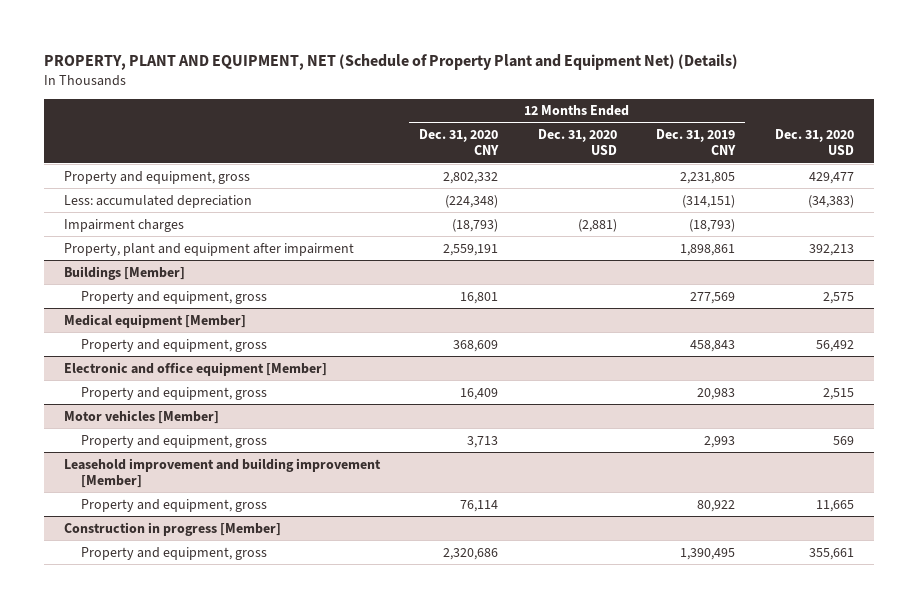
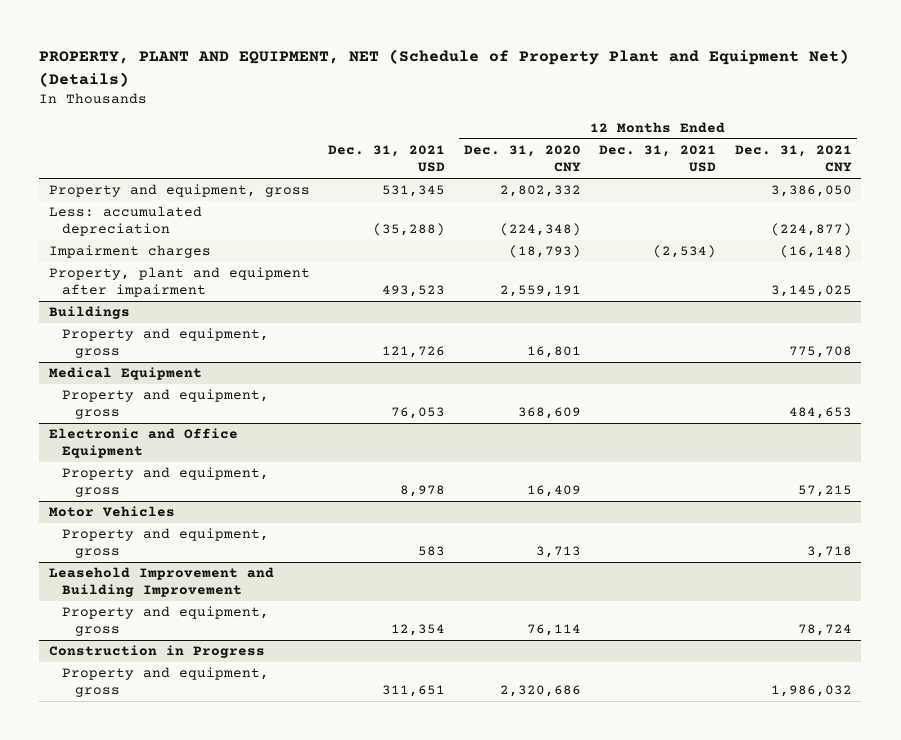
- | 12 Months Ended Dec. 31, 2020 CNY | 12 Months Ended Dec. 31, 2020 USD | 12 Months Ended Dec. 31, 2019 CNY | Dec. 31, 2020 USD
+ | Dec. 31, 2021 USD | 12 Months Ended Dec. 31, 2020 CNY | 12 Months Ended Dec. 31, 2021 USD | 12 Months Ended Dec. 31, 2021 CNY
- Buildings [Member]
+ Buildings
- Medical equipment [Member]
+ Medical Equipment
- Electronic and office equipment [Member]
+ Electronic and Office Equipment
- Motor vehicles [Member]
+ Motor Vehicles
- Leasehold improvement and building improvement [Member]
+ Leasehold Improvement and Building Improvement
- Construction in progress [Member]
+ Construction in Progress

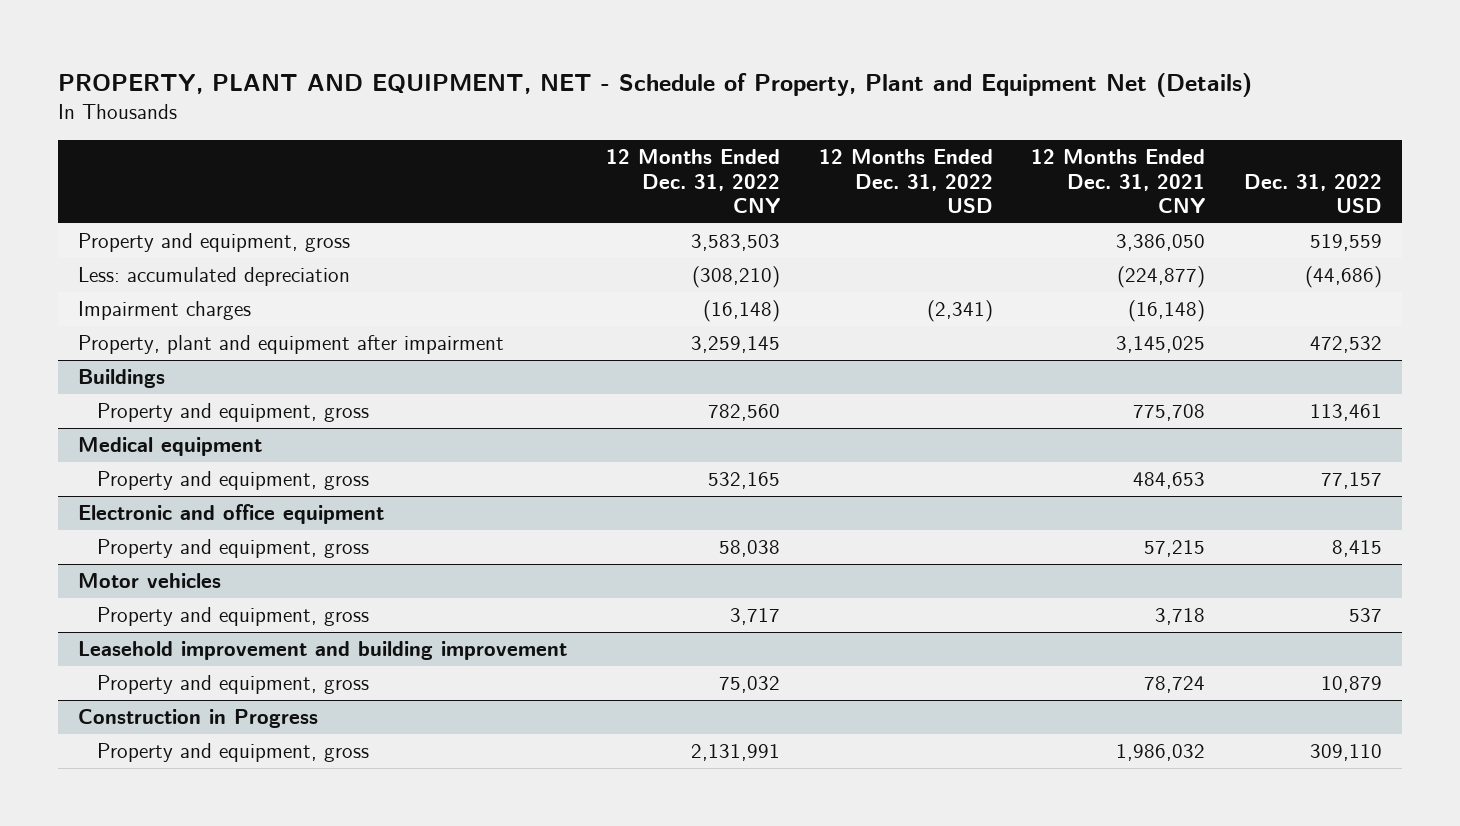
- PROPERTY, PLANT AND EQUIPMENT, NET (Schedule of Property Plant and Equipment Net) (Details)
+ PROPERTY, PLANT AND EQUIPMENT, NET - Schedule of Property, Plant and Equipment Net (Details)
- | Dec. 31, 2021 USD | 12 Months Ended Dec. 31, 2020 CNY | 12 Months Ended Dec. 31, 2021 USD | 12 Months Ended Dec. 31, 2021 CNY
+ | 12 Months Ended Dec. 31, 2022 CNY | 12 Months Ended Dec. 31, 2022 USD | 12 Months Ended Dec. 31, 2021 CNY | Dec. 31, 2022 USD
- Medical Equipment
+ Medical equipment
- Electronic and Office Equipment
+ Electronic and office equipment
- Motor Vehicles
+ Motor vehicles
- Leasehold Improvement and Building Improvement
+ Leasehold improvement and building improvement

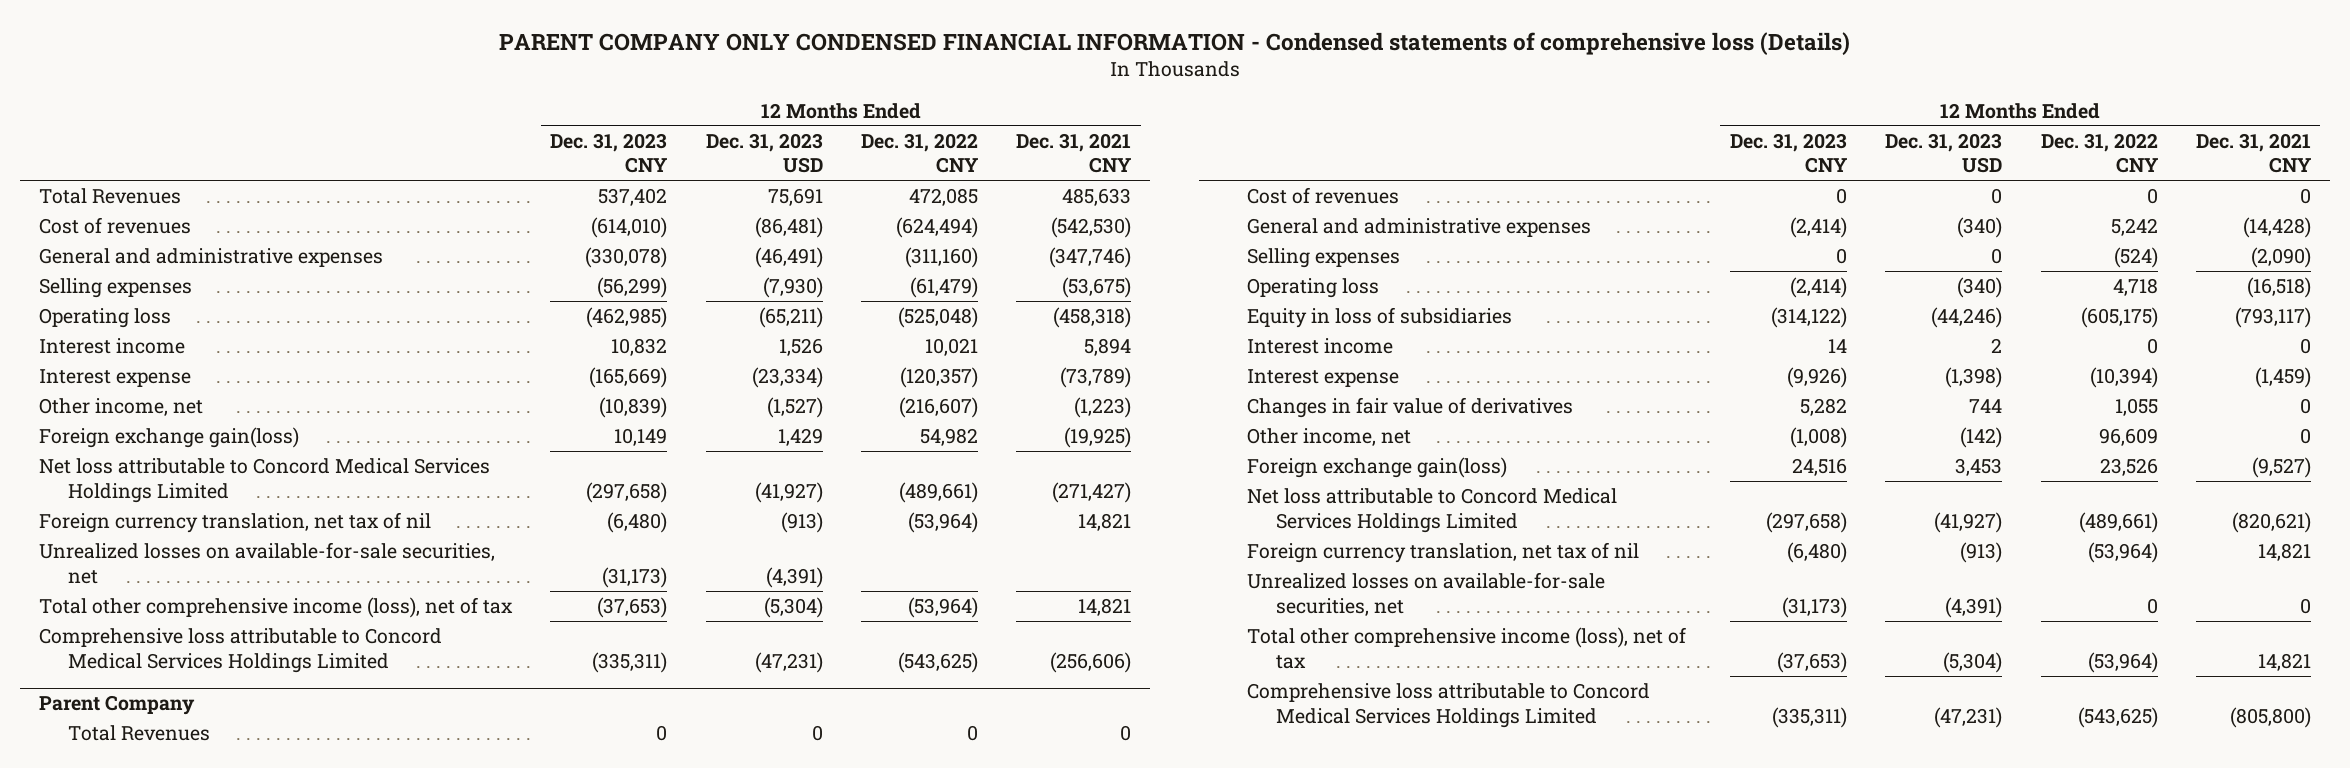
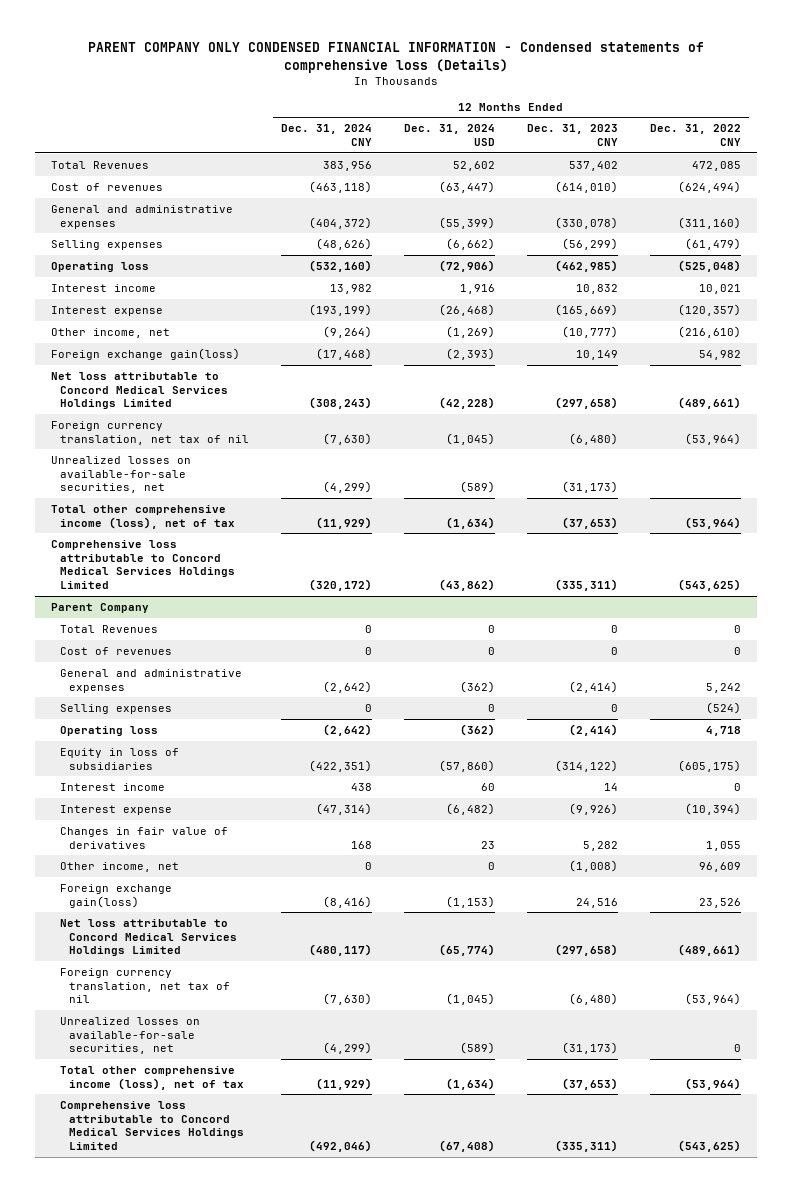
- | 12 Months Ended Dec. 31, 2023 CNY | 12 Months Ended Dec. 31, 2023 USD | 12 Months Ended Dec. 31, 2022 CNY | 12 Months Ended Dec. 31, 2021 CNY
+ | 12 Months Ended Dec. 31, 2024 CNY | 12 Months Ended Dec. 31, 2024 USD | 12 Months Ended Dec. 31, 2023 CNY | 12 Months Ended Dec. 31, 2022 CNY
- Other income, net | (10,839) | (1,527) | (216,607) | (1,223)
+ Other income, net | (9,264) | (1,269) | (10,777) | (216,610)

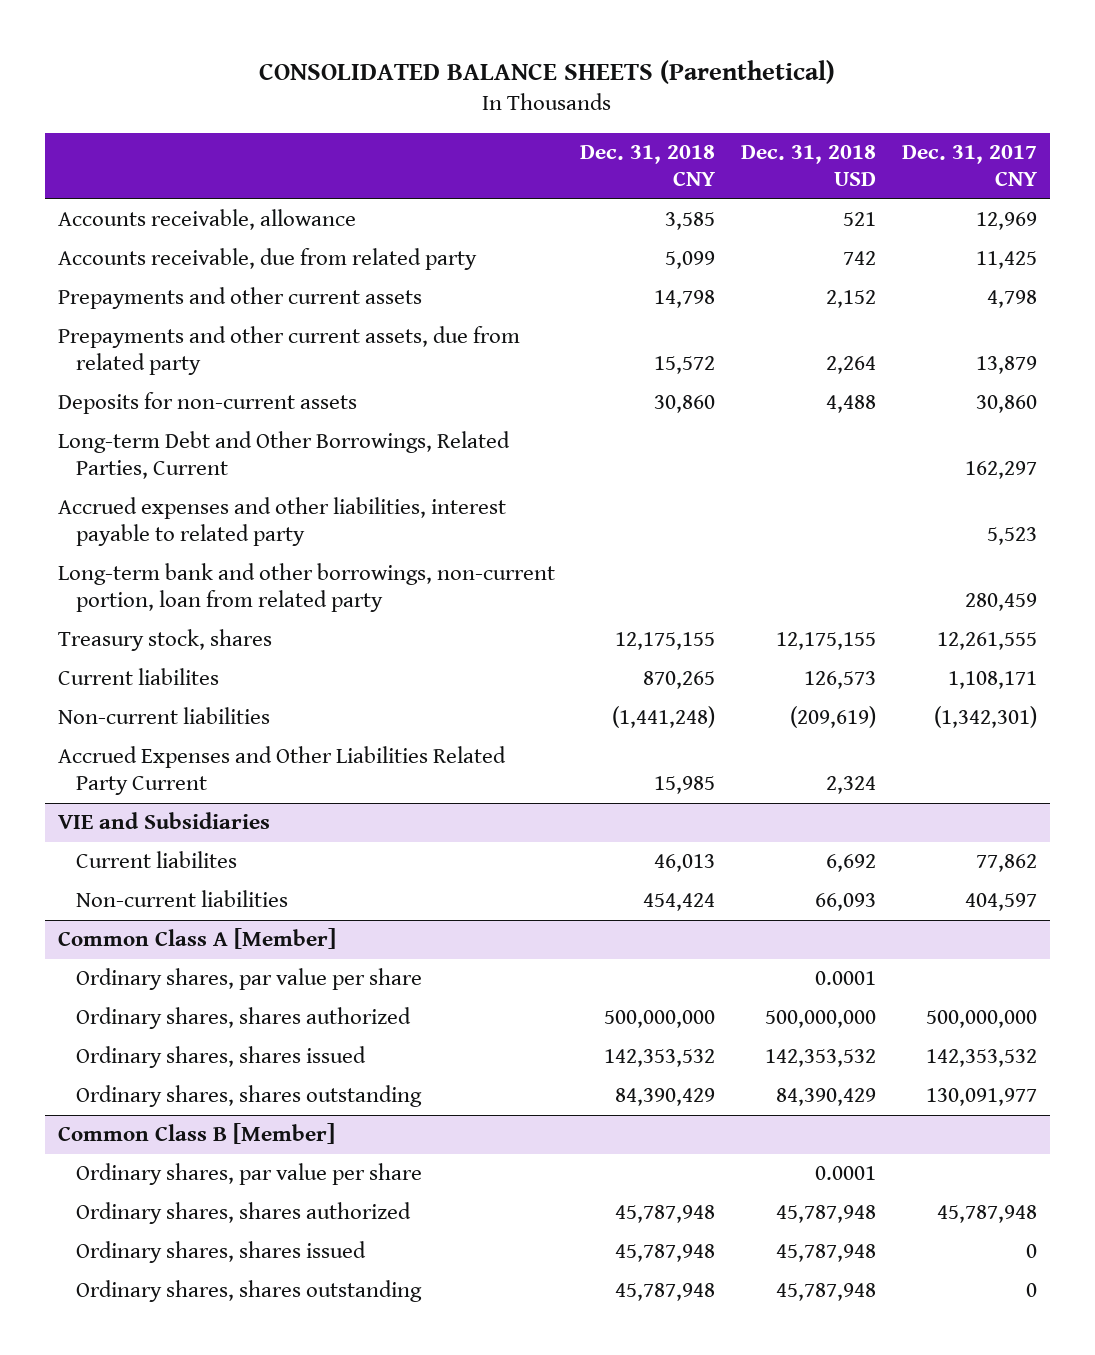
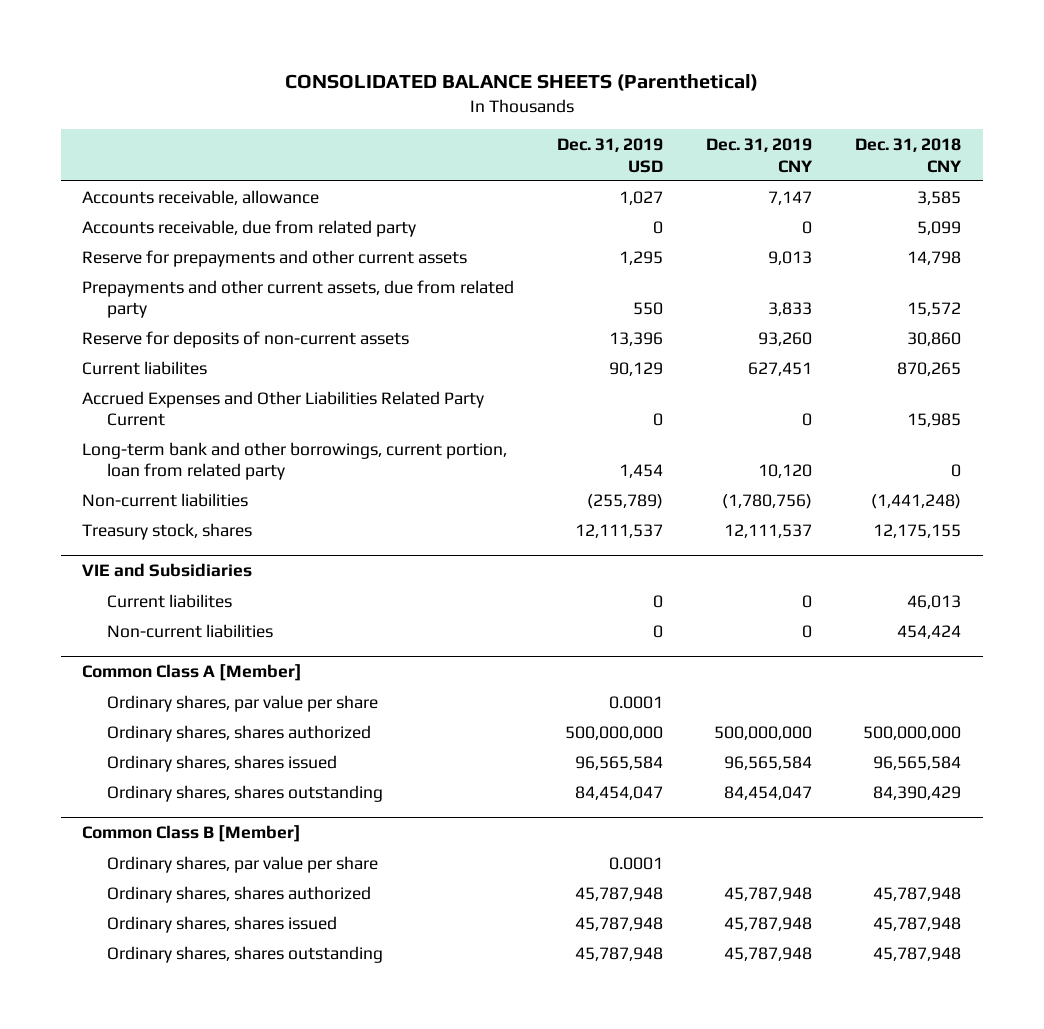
- | Dec. 31, 2018 CNY | Dec. 31, 2018 USD | Dec. 31, 2017 CNY
+ | Dec. 31, 2019 USD | Dec. 31, 2019 CNY | Dec. 31, 2018 CNY
- Prepayments and other current assets | 14,798 | 2,152 | 4,798
+ Reserve for prepayments and other current assets | 1,295 | 9,013 | 14,798
- Deposits for non-current assets | 30,860 | 4,488 | 30,860
- Long-term Debt and Other Borrowings, Related Parties, Current | | | 162,297
- Accrued expenses and other liabilities, interest payable to related party | | | 5,523
- Long-term bank and other borrowings, non-current portion, loan from related party | | | 280,459
+ Reserve for deposits of non-current assets | 13,396 | 93,260 | 30,860
+ Long-term bank and other borrowings, current portion, loan from related party | 1,454 | 10,120 | 0
moved down: Non-current liabilities | (255,789) | (1,780,756) | (1,441,248)
moved down: Treasury stock, shares | 12,111,537 | 12,111,537 | 12,175,155
@ Common Class A [Member]
- Ordinary shares, shares issued | 142,353,532 | 142,353,532 | 142,353,532
+ Ordinary shares, shares issued | 96,565,584 | 96,565,584 | 96,565,584

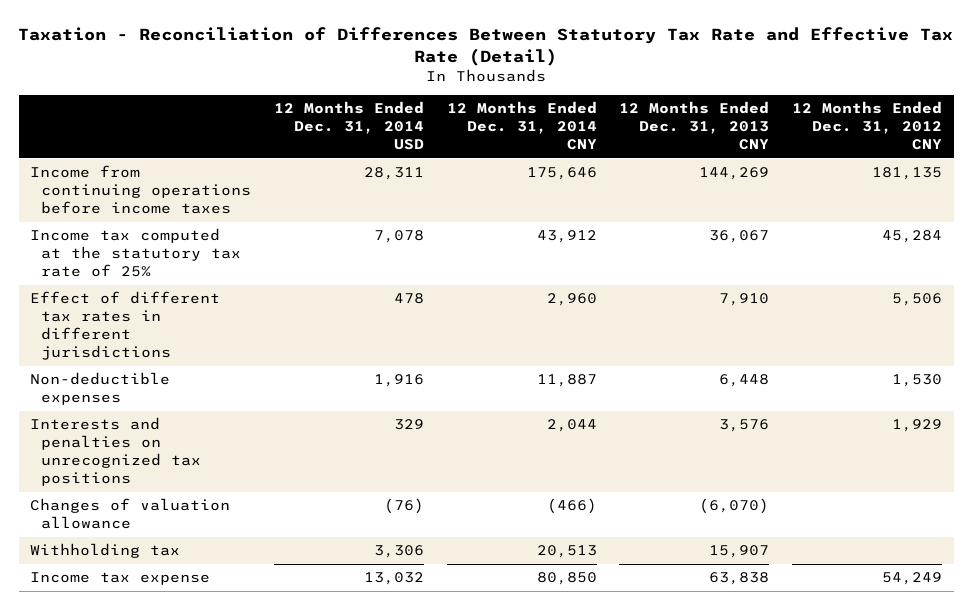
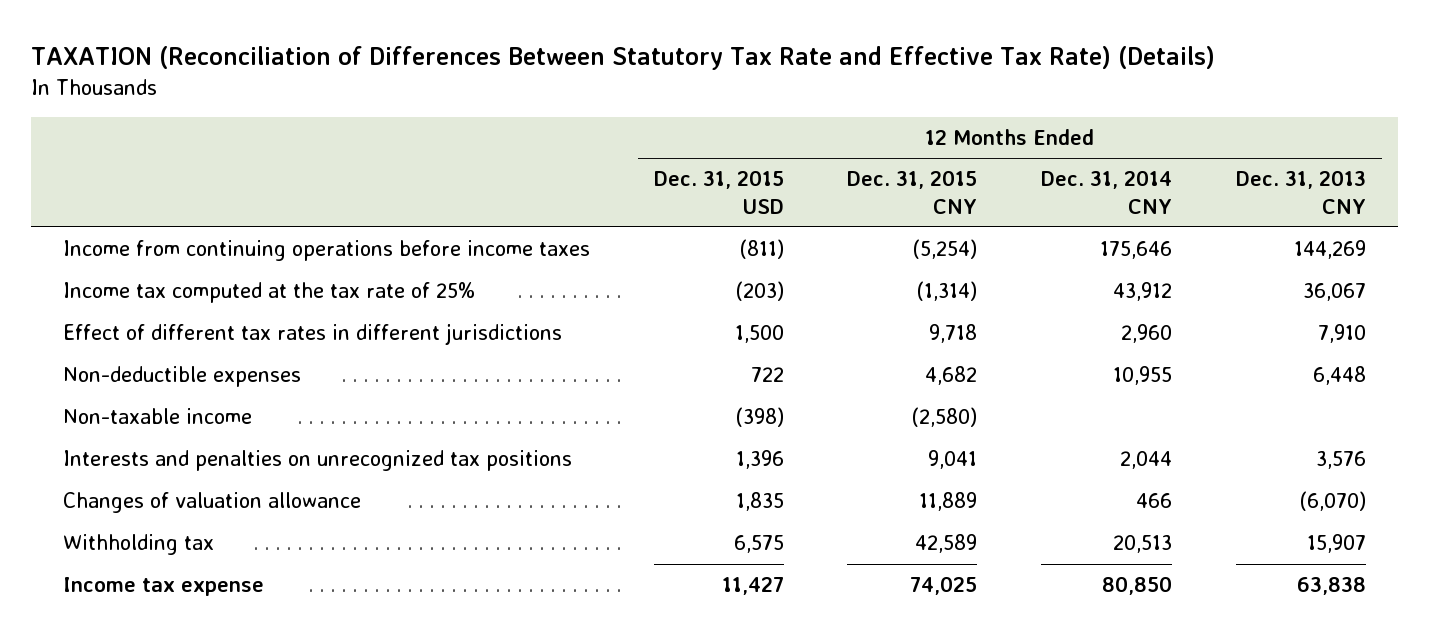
- Taxation - Reconciliation of Differences Between Statutory Tax Rate and Effective Tax Rate (Detail)
+ TAXATION (Reconciliation of Differences Between Statutory Tax Rate and Effective Tax Rate) (Details)
- | 12 Months Ended Dec. 31, 2014 USD | 12 Months Ended Dec. 31, 2014 CNY | 12 Months Ended Dec. 31, 2013 CNY | 12 Months Ended Dec. 31, 2012 CNY
+ | 12 Months Ended Dec. 31, 2015 USD | 12 Months Ended Dec. 31, 2015 CNY | 12 Months Ended Dec. 31, 2014 CNY | 12 Months Ended Dec. 31, 2013 CNY
- Income tax computed at the statutory tax rate of 25% | 7,078 | 43,912 | 36,067 | 45,284
+ Income tax computed at the tax rate of 25% | (203) | (1,314) | 43,912 | 36,067
- Non-deductible expenses | 1,916 | 11,887 | 6,448 | 1,530
+ Non-deductible expenses | 722 | 4,682 | 10,955 | 6,448
+ Non-taxable income | (398) | (2,580) | |
- Changes of valuation allowance | (76) | (466) | (6,070) |
+ Changes of valuation allowance | 1,835 | 11,889 | 466 | (6,070)

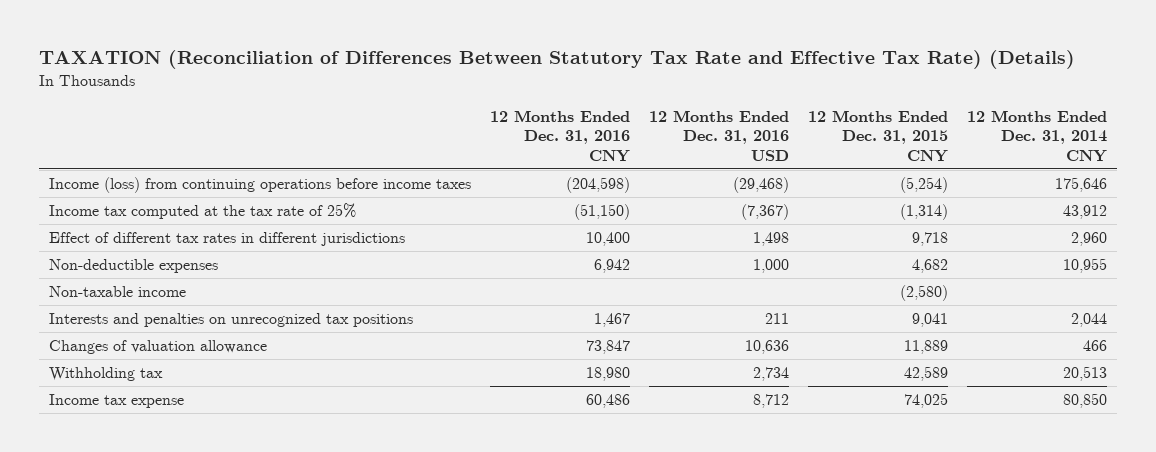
- | 12 Months Ended Dec. 31, 2015 USD | 12 Months Ended Dec. 31, 2015 CNY | 12 Months Ended Dec. 31, 2014 CNY | 12 Months Ended Dec. 31, 2013 CNY
+ | 12 Months Ended Dec. 31, 2016 CNY | 12 Months Ended Dec. 31, 2016 USD | 12 Months Ended Dec. 31, 2015 CNY | 12 Months Ended Dec. 31, 2014 CNY
- Income from continuing operations before income taxes | (811) | (5,254) | 175,646 | 144,269
+ Income (loss) from continuing operations before income taxes | (204,598) | (29,468) | (5,254) | 175,646

